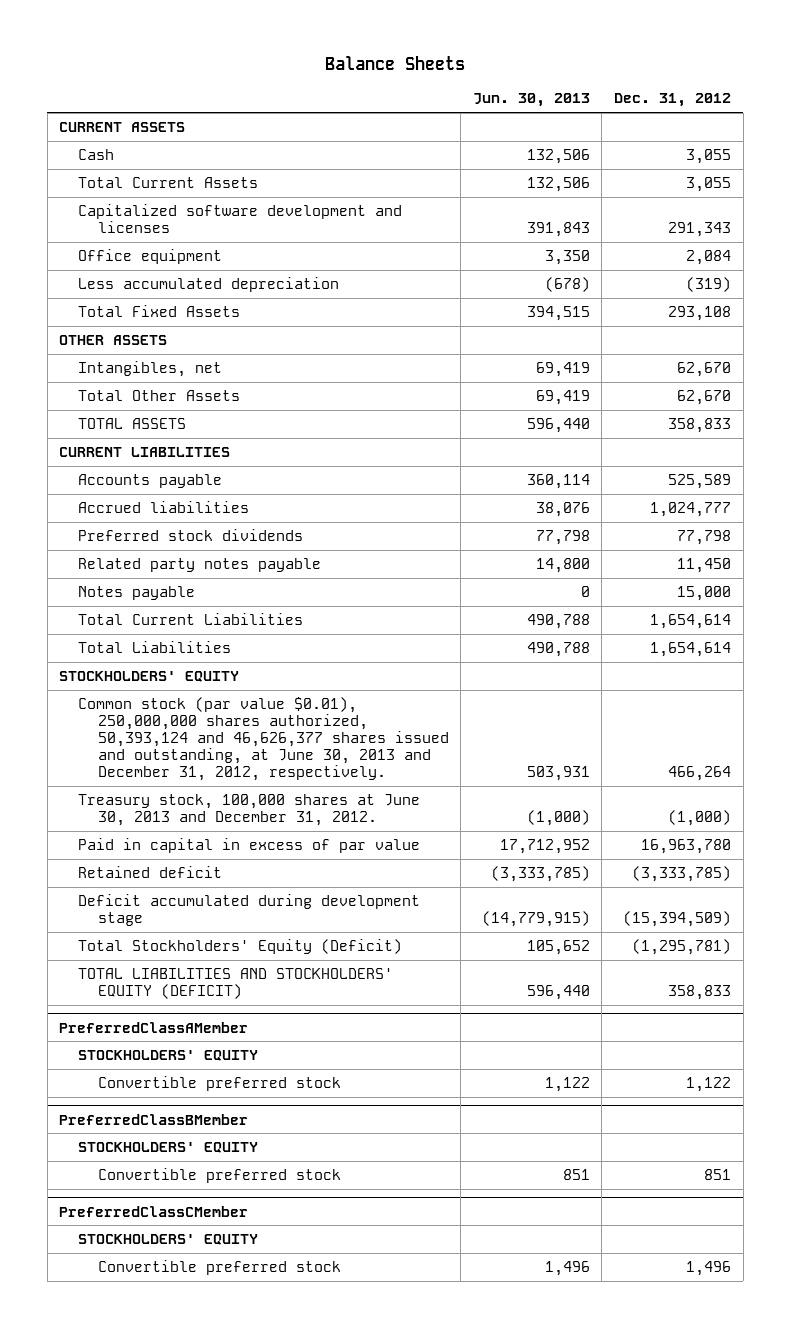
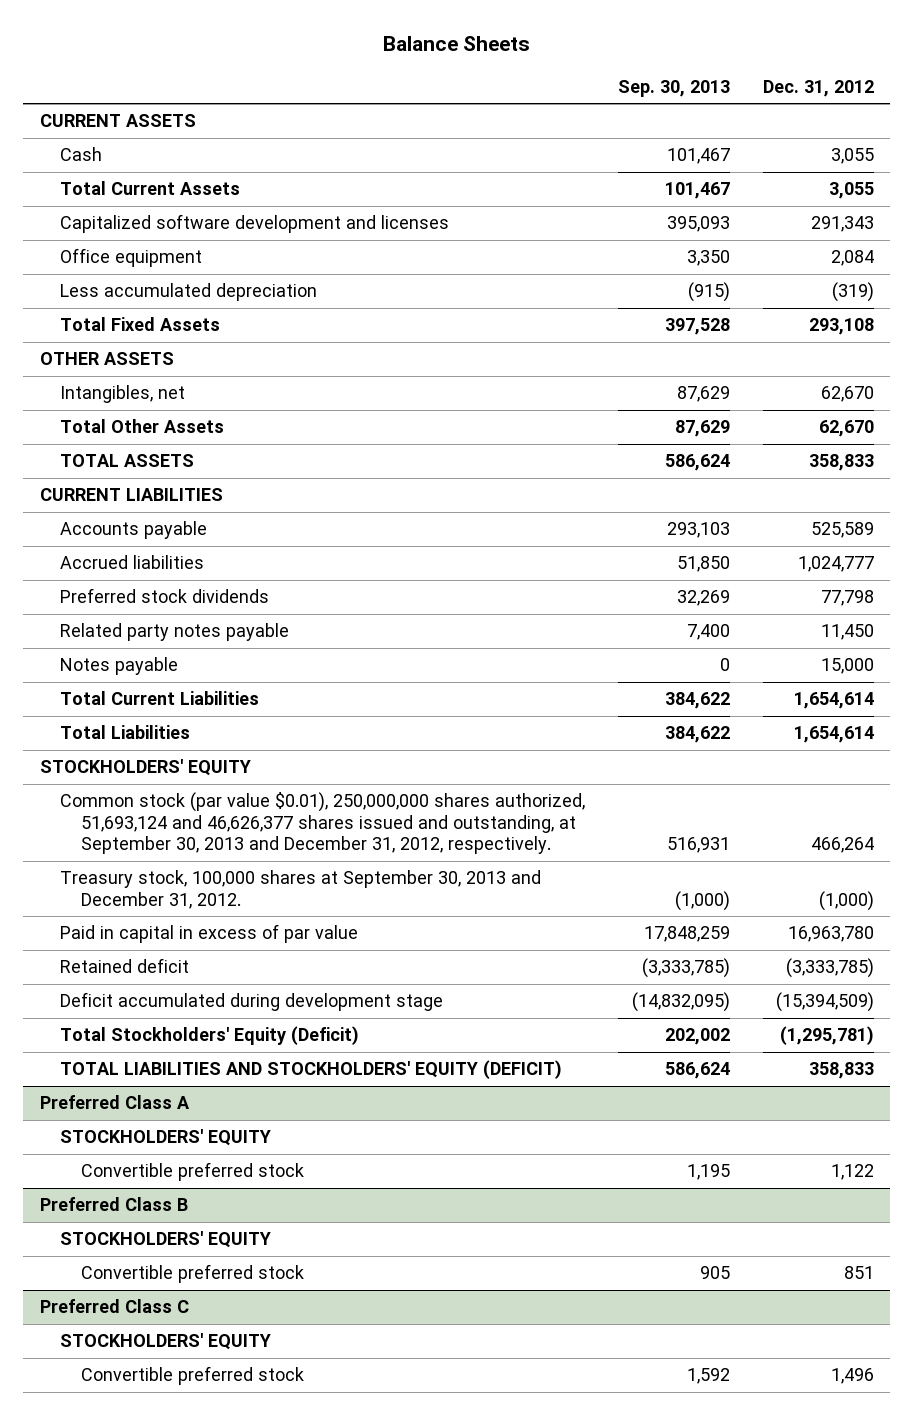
- | Jun. 30, 2013 | Dec. 31, 2012
+ | Sep. 30, 2013 | Dec. 31, 2012
- Common stock (par value $0.01), 250,000,000 shares authorized, 50,393,124 and 46,626,377 shares issued and outstanding, at June 30, 2013 and December 31, 2012, respectively. | 503,931 | 466,264
- Treasury stock, 100,000 shares at June 30, 2013 and December 31, 2012. | (1,000) | (1,000)
+ Common stock (par value $0.01), 250,000,000 shares authorized, 51,693,124 and 46,626,377 shares issued and outstanding, at September 30, 2013 and December 31, 2012, respectively. | 516,931 | 466,264
+ Treasury stock, 100,000 shares at September 30, 2013 and December 31, 2012. | (1,000) | (1,000)
- PreferredClassAMember
+ Preferred Class A
- PreferredClassBMember
+ Preferred Class B
- PreferredClassCMember
+ Preferred Class C

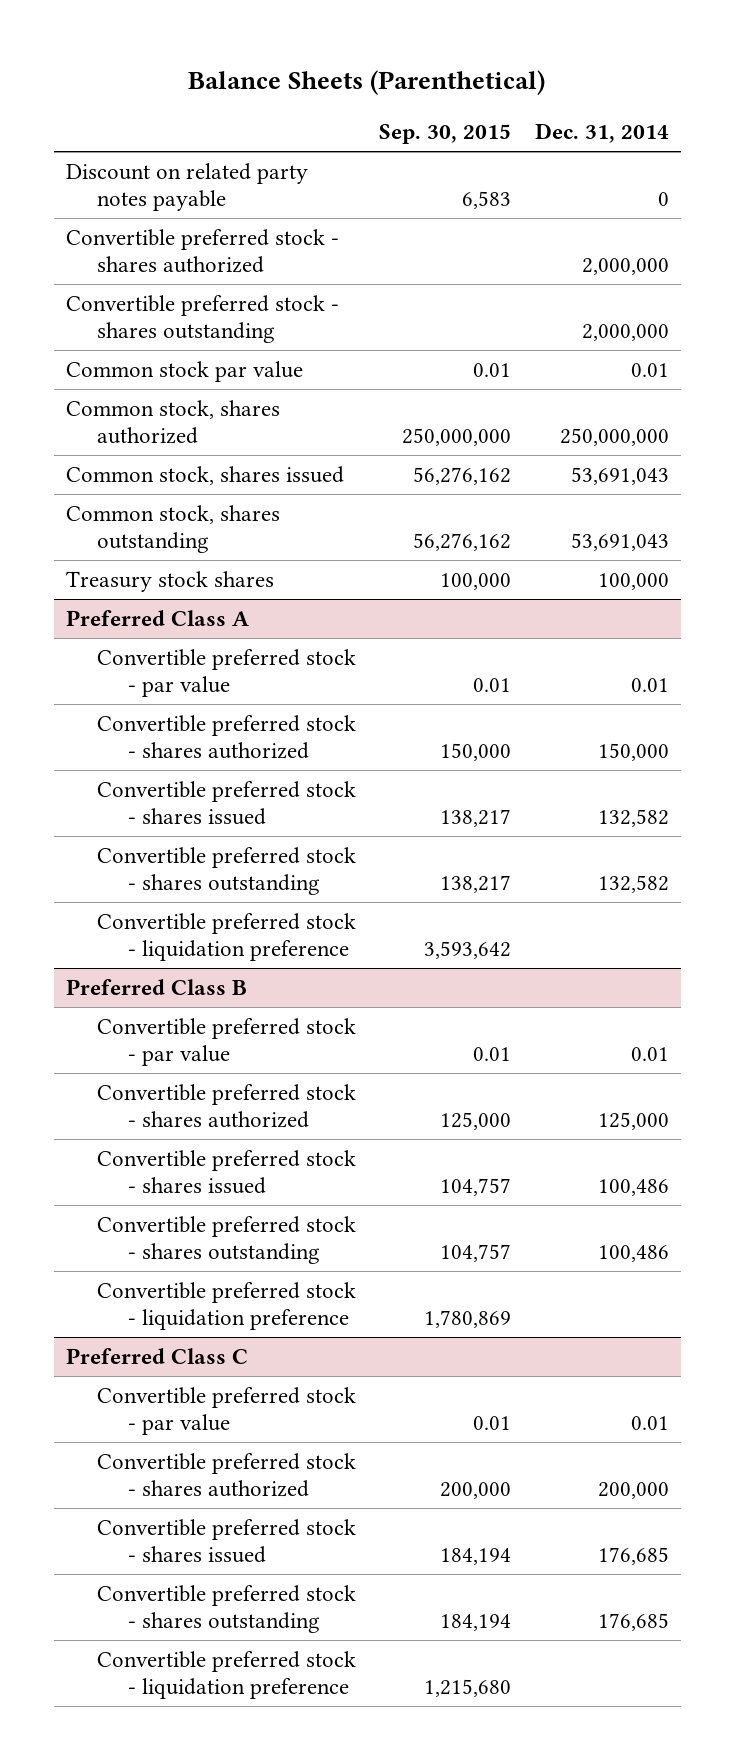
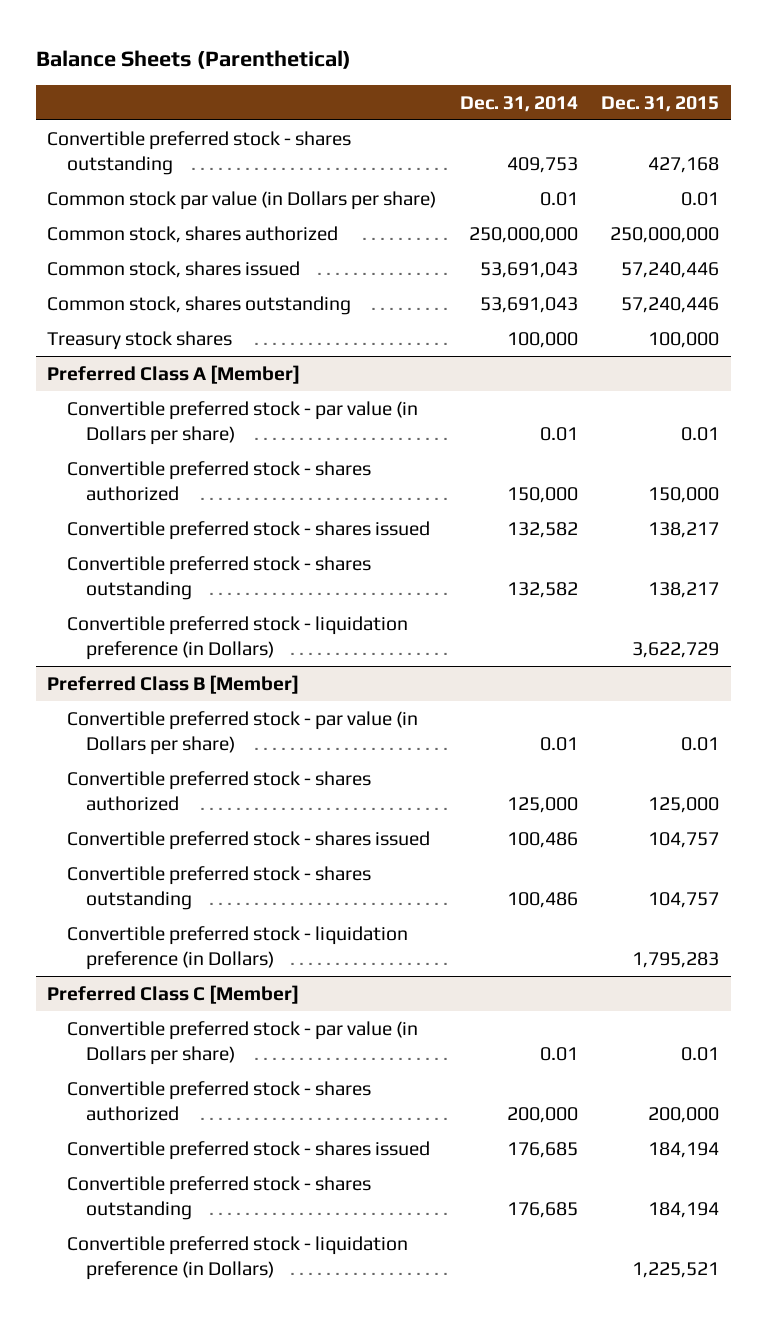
- | Sep. 30, 2015 | Dec. 31, 2014
+ | Dec. 31, 2014 | Dec. 31, 2015
- Discount on related party notes payable | 6,583 | 0
- Convertible preferred stock - shares authorized | | 2,000,000
- Convertible preferred stock - shares outstanding | | 2,000,000
- Common stock par value | 0.01 | 0.01
+ Convertible preferred stock - shares outstanding | 409,753 | 427,168
+ Common stock par value (in Dollars per share) | 0.01 | 0.01
- Preferred Class A
- Convertible preferred stock - par value | 0.01 | 0.01
+ Preferred Class A [Member]
+ Convertible preferred stock - par value (in Dollars per share) | 0.01 | 0.01
- Convertible preferred stock - liquidation preference | 3,593,642 |
- Preferred Class B
- Convertible preferred stock - par value | 0.01 | 0.01
+ Convertible preferred stock - liquidation preference (in Dollars) | | 3,622,729
+ Preferred Class B [Member]
+ Convertible preferred stock - par value (in Dollars per share) | 0.01 | 0.01
- Convertible preferred stock - liquidation preference | 1,780,869 |
- Preferred Class C
- Convertible preferred stock - par value | 0.01 | 0.01
+ Convertible preferred stock - liquidation preference (in Dollars) | | 1,795,283
+ Preferred Class C [Member]
+ Convertible preferred stock - par value (in Dollars per share) | 0.01 | 0.01
- Convertible preferred stock - liquidation preference | 1,215,680 |
+ Convertible preferred stock - liquidation preference (in Dollars) | | 1,225,521

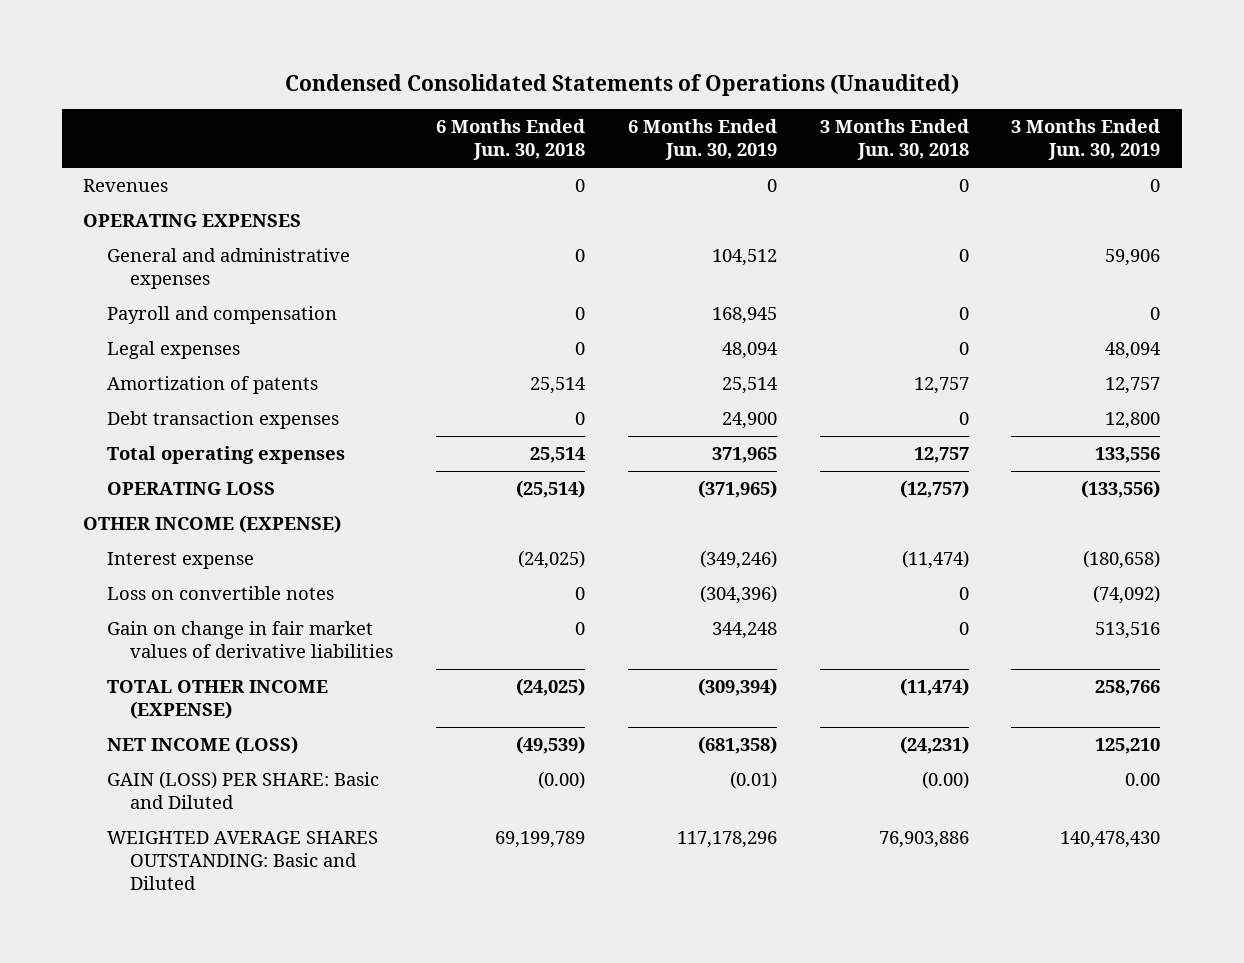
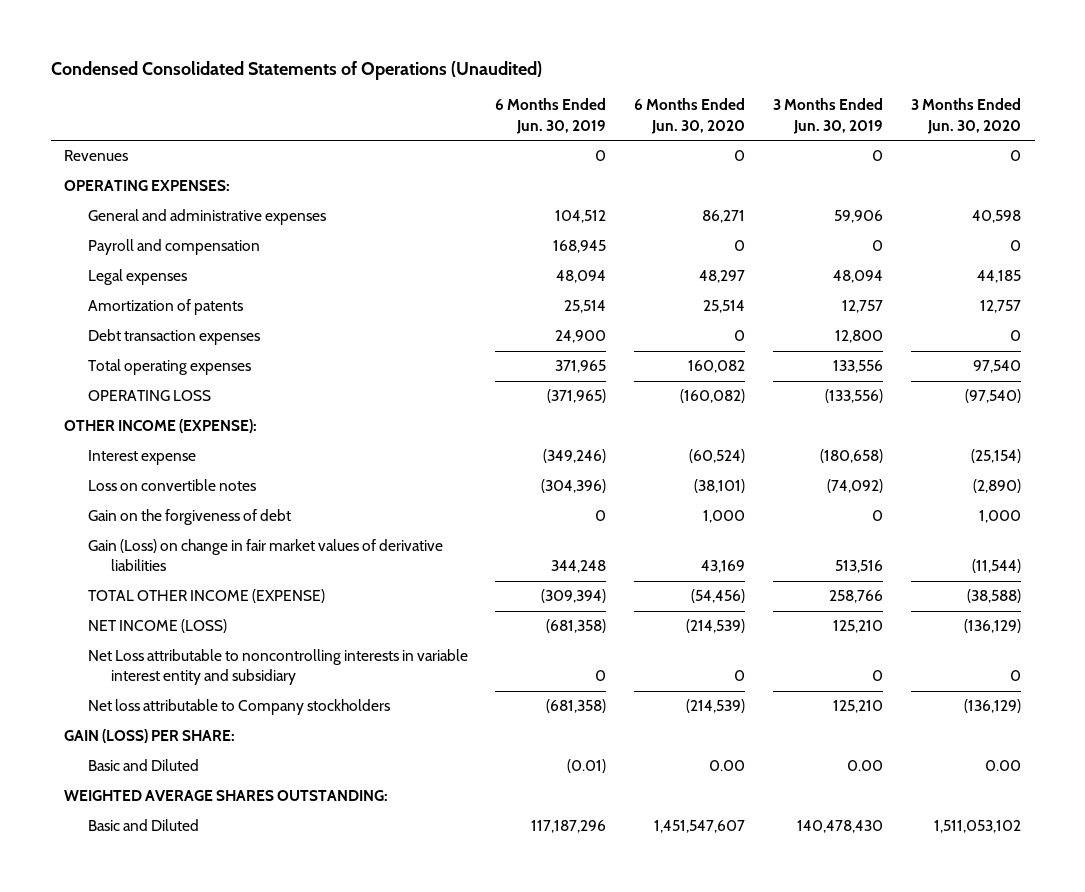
- | 6 Months Ended Jun. 30, 2018 | 6 Months Ended Jun. 30, 2019 | 3 Months Ended Jun. 30, 2018 | 3 Months Ended Jun. 30, 2019
+ | 6 Months Ended Jun. 30, 2019 | 6 Months Ended Jun. 30, 2020 | 3 Months Ended Jun. 30, 2019 | 3 Months Ended Jun. 30, 2020
- OPERATING EXPENSES
+ OPERATING EXPENSES:
- OTHER INCOME (EXPENSE)
+ OTHER INCOME (EXPENSE):
- Gain on change in fair market values of derivative liabilities | 0 | 344,248 | 0 | 513,516
+ Gain on the forgiveness of debt | 0 | 1,000 | 0 | 1,000
+ Gain (Loss) on change in fair market values of derivative liabilities | 344,248 | 43,169 | 513,516 | (11,544)
- GAIN (LOSS) PER SHARE: Basic and Diluted | (0.00) | (0.01) | (0.00) | 0.00
- WEIGHTED AVERAGE SHARES OUTSTANDING: Basic and Diluted | 69,199,789 | 117,178,296 | 76,903,886 | 140,478,430
+ Net Loss attributable to noncontrolling interests in variable interest entity and subsidiary | 0 | 0 | 0 | 0
+ Net loss attributable to Company stockholders | (681,358) | (214,539) | 125,210 | (136,129)
+ GAIN (LOSS) PER SHARE:
+ Basic and Diluted | (0.01) | 0.00 | 0.00 | 0.00
+ WEIGHTED AVERAGE SHARES OUTSTANDING:
+ Basic and Diluted | 117,187,296 | 1,451,547,607 | 140,478,430 | 1,511,053,102

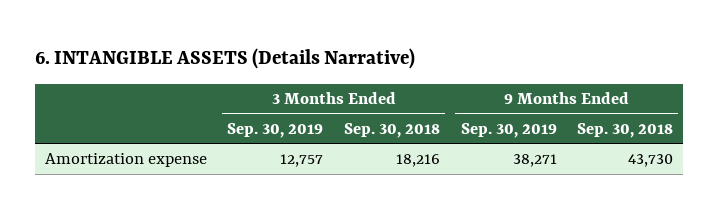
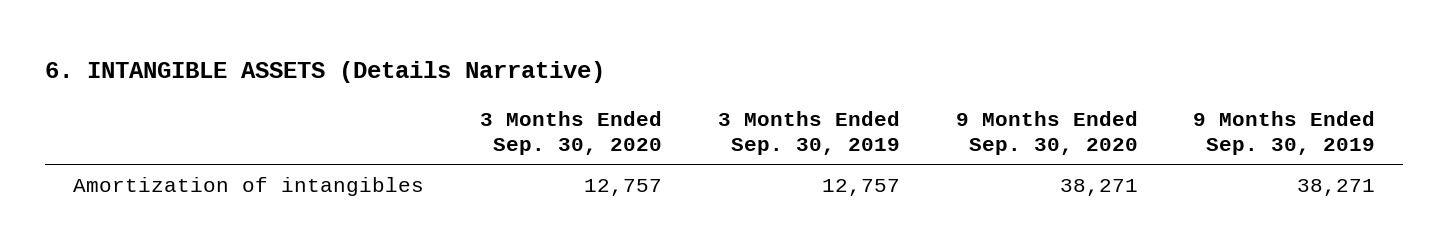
- | 3 Months Ended Sep. 30, 2019 | 3 Months Ended Sep. 30, 2018 | 9 Months Ended Sep. 30, 2019 | 9 Months Ended Sep. 30, 2018
+ | 3 Months Ended Sep. 30, 2020 | 3 Months Ended Sep. 30, 2019 | 9 Months Ended Sep. 30, 2020 | 9 Months Ended Sep. 30, 2019
- Amortization expense | 12,757 | 18,216 | 38,271 | 43,730
+ Amortization of intangibles | 12,757 | 12,757 | 38,271 | 38,271

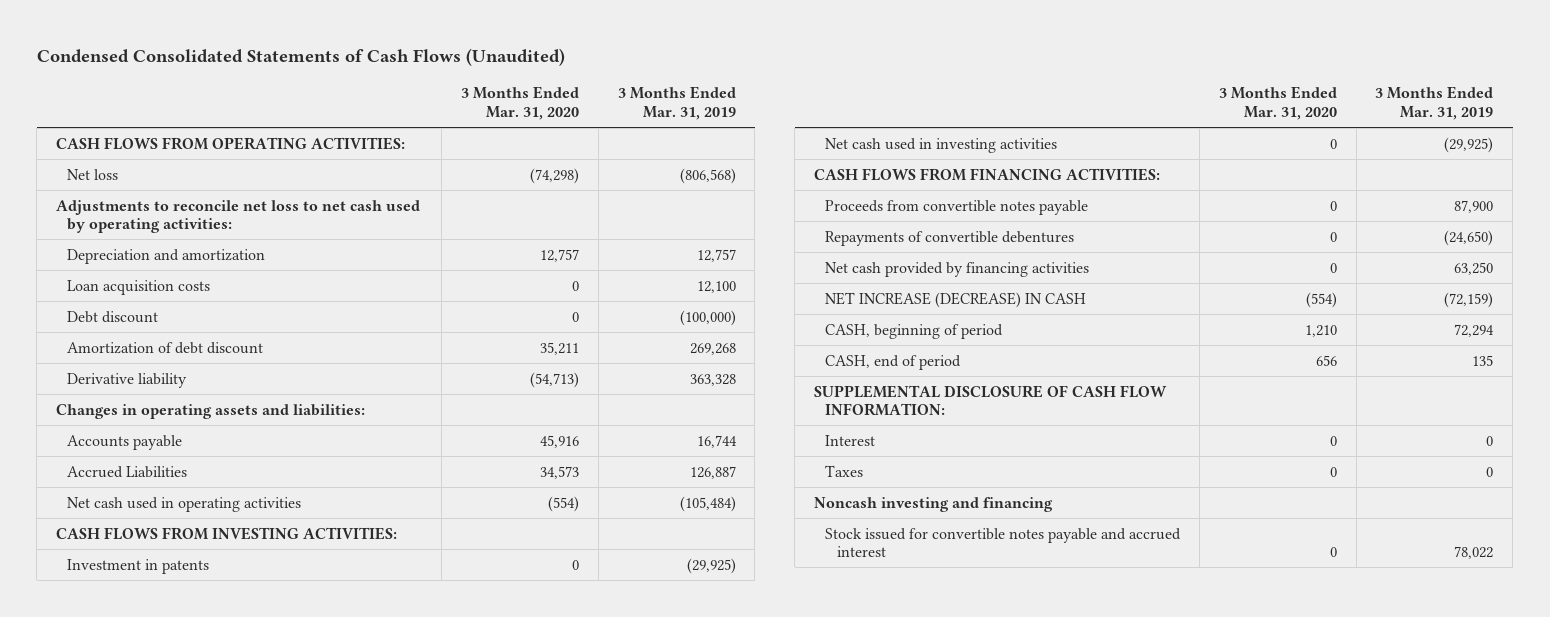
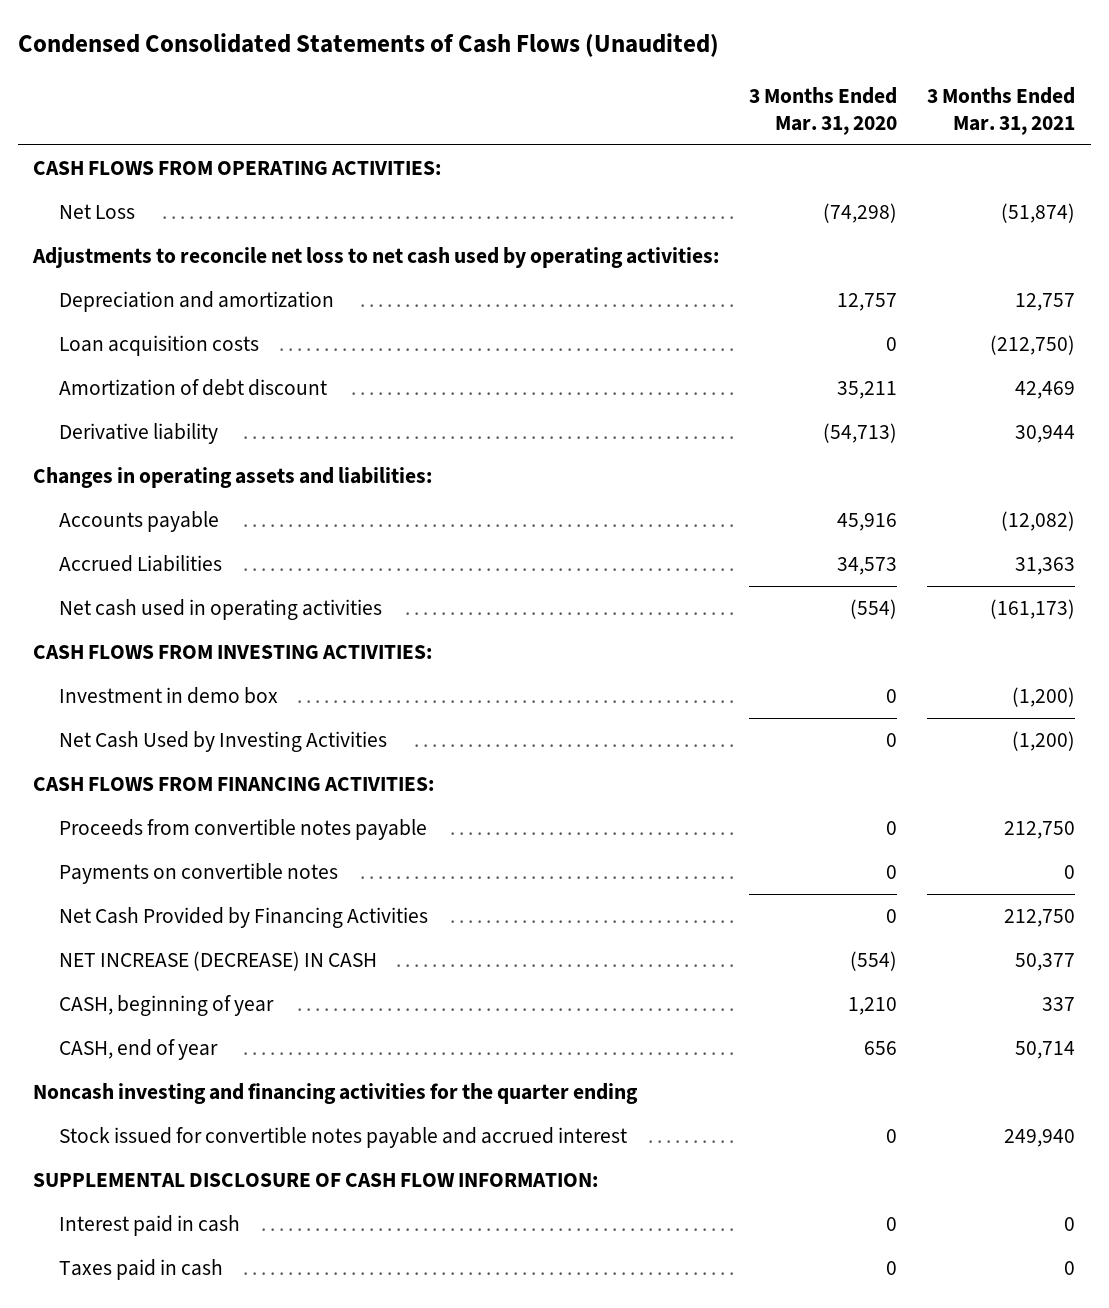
- | 3 Months Ended Mar. 31, 2020 | 3 Months Ended Mar. 31, 2019
+ | 3 Months Ended Mar. 31, 2020 | 3 Months Ended Mar. 31, 2021
- Net loss | (74,298) | (806,568)
+ Net Loss | (74,298) | (51,874)
- Debt discount | 0 | (100,000)
- Investment in patents | 0 | (29,925)
- Net cash used in investing activities | 0 | (29,925)
+ Investment in demo box | 0 | (1,200)
+ Net Cash Used by Investing Activities | 0 | (1,200)
- Repayments of convertible debentures | 0 | (24,650)
- Net cash provided by financing activities | 0 | 63,250
+ Payments on convertible notes | 0 | 0
+ Net Cash Provided by Financing Activities | 0 | 212,750
- CASH, beginning of period | 1,210 | 72,294
- CASH, end of period | 656 | 135
- Interest | 0 | 0
- Taxes | 0 | 0
- Noncash investing and financing
+ CASH, beginning of year | 1,210 | 337
+ CASH, end of year | 656 | 50,714
+ Noncash investing and financing activities for the quarter ending
moved down: SUPPLEMENTAL DISCLOSURE OF CASH FLOW INFORMATION:
+ Interest paid in cash | 0 | 0
+ Taxes paid in cash | 0 | 0

